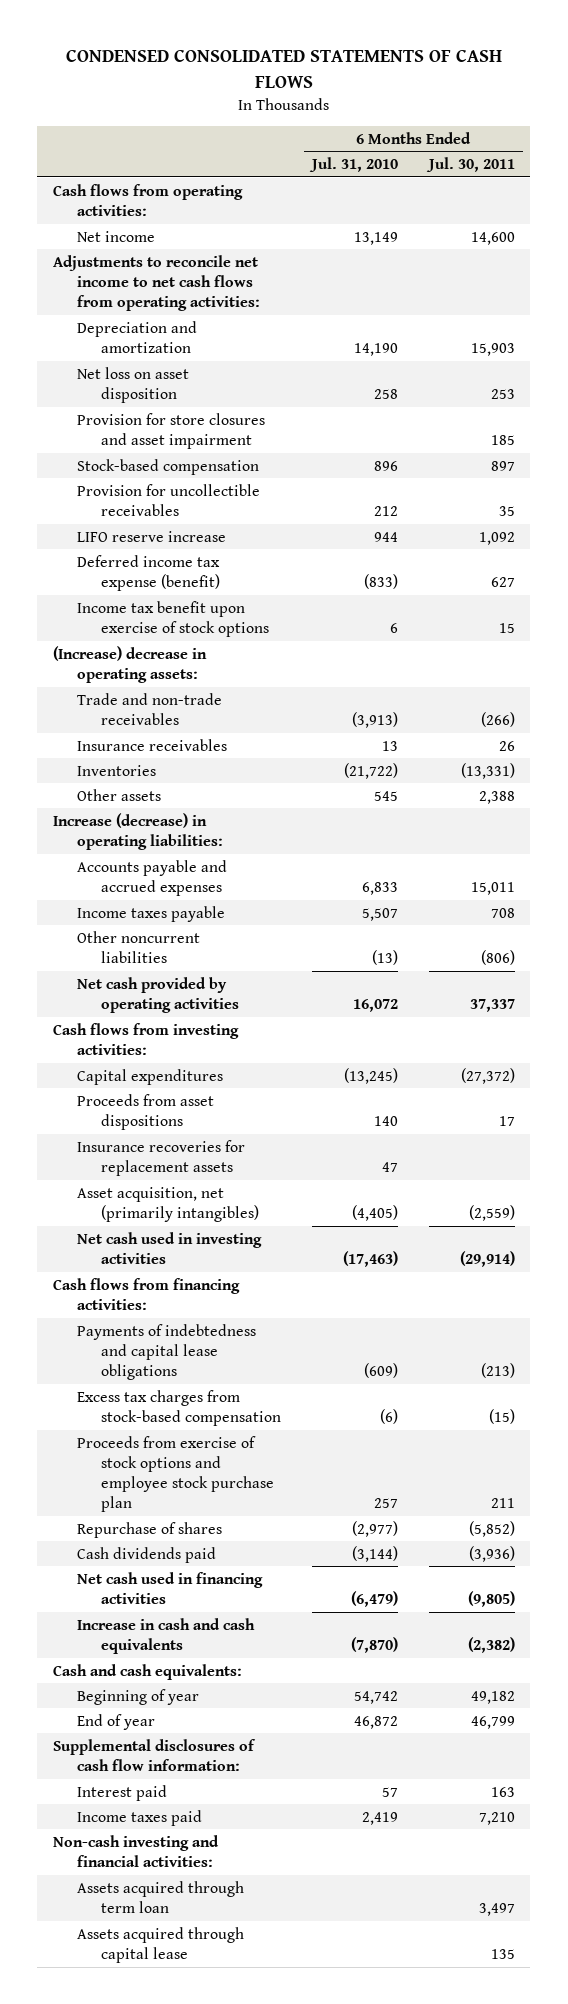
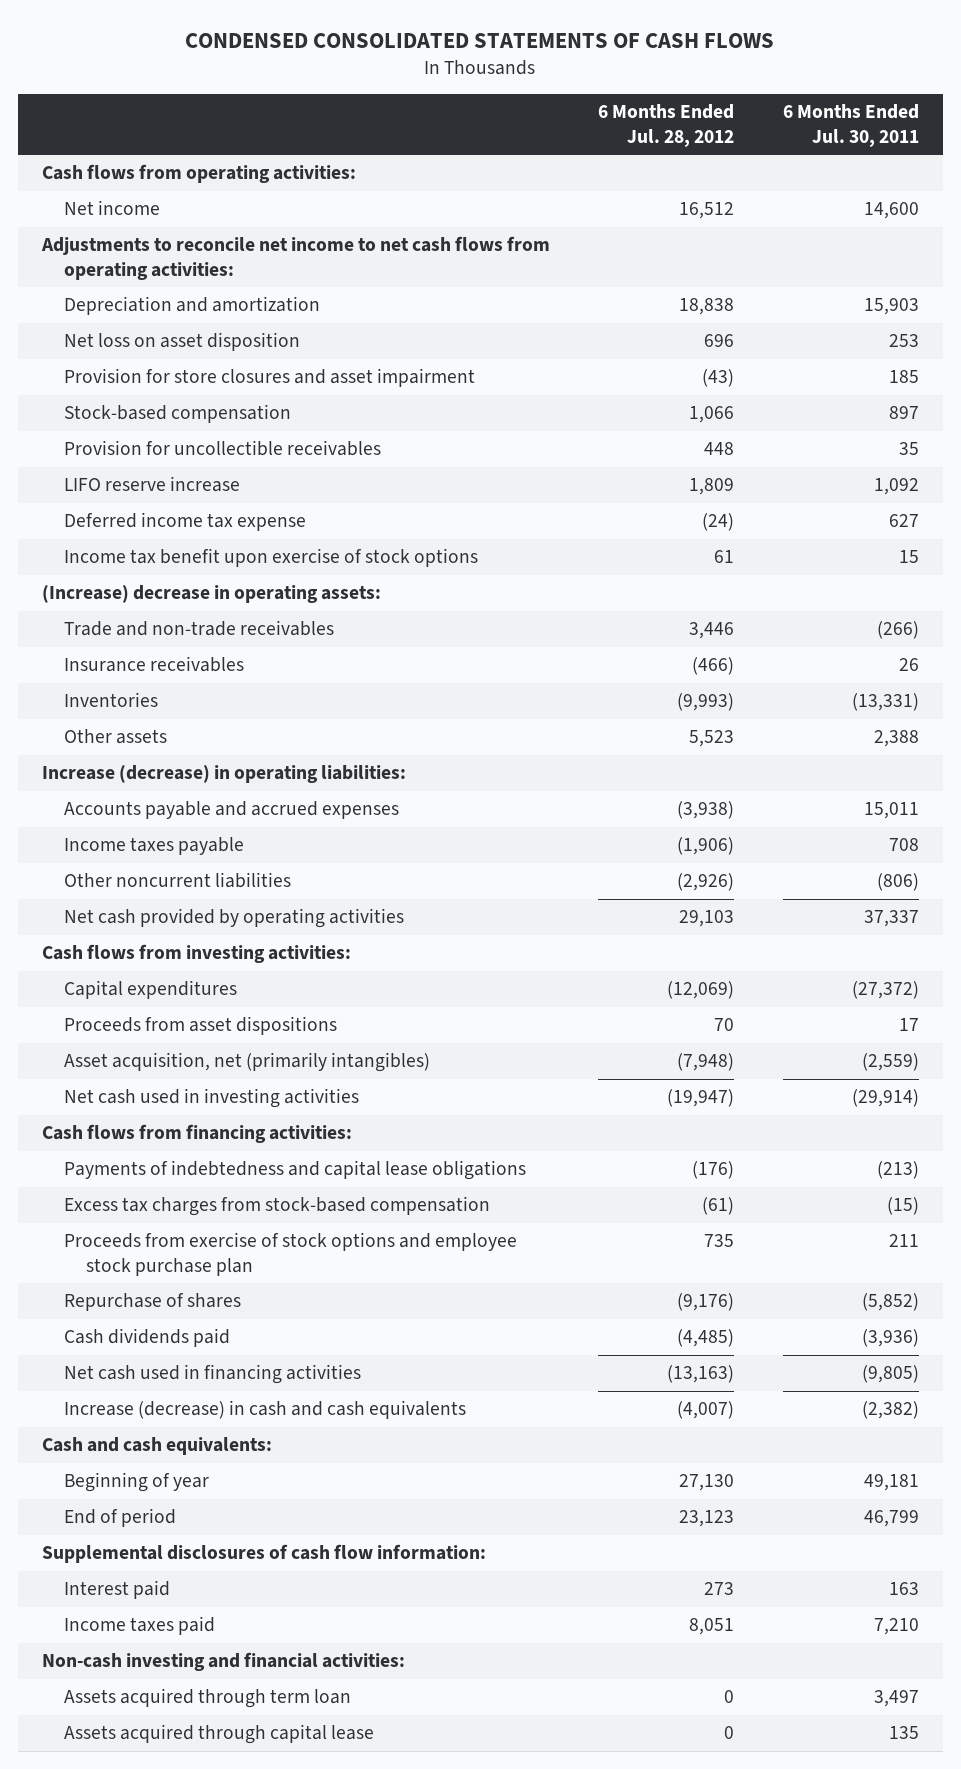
- | 6 Months Ended Jul. 31, 2010 | 6 Months Ended Jul. 30, 2011
+ | 6 Months Ended Jul. 28, 2012 | 6 Months Ended Jul. 30, 2011
- Deferred income tax expense (benefit) | (833) | 627
+ Deferred income tax expense | (24) | 627
- Insurance recoveries for replacement assets | 47 |
- Increase in cash and cash equivalents | (7,870) | (2,382)
+ Increase (decrease) in cash and cash equivalents | (4,007) | (2,382)
- Beginning of year | 54,742 | 49,182
- End of year | 46,872 | 46,799
+ Beginning of year | 27,130 | 49,181
+ End of period | 23,123 | 46,799

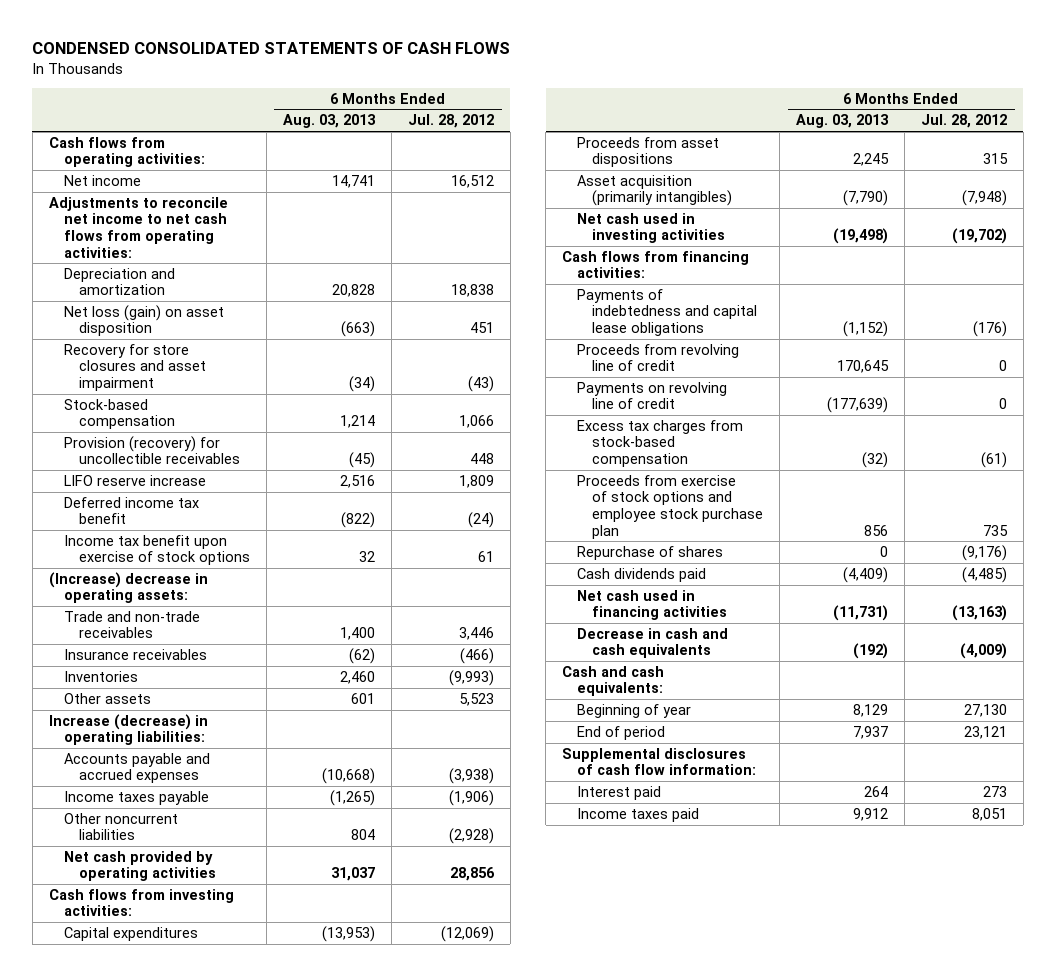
- | 6 Months Ended Jul. 28, 2012 | 6 Months Ended Jul. 30, 2011
+ | 6 Months Ended Aug. 03, 2013 | 6 Months Ended Jul. 28, 2012
- Net loss on asset disposition | 696 | 253
- Provision for store closures and asset impairment | (43) | 185
+ Net loss (gain) on asset disposition | (663) | 451
+ Recovery for store closures and asset impairment | (34) | (43)
- Provision for uncollectible receivables | 448 | 35
+ Provision (recovery) for uncollectible receivables | (45) | 448
- Deferred income tax expense | (24) | 627
+ Deferred income tax benefit | (822) | (24)
- Other noncurrent liabilities | (2,926) | (806)
- Net cash provided by operating activities | 29,103 | 37,337
+ Other noncurrent liabilities | 804 | (2,928)
+ Net cash provided by operating activities | 31,037 | 28,856
- Proceeds from asset dispositions | 70 | 17
- Asset acquisition, net (primarily intangibles) | (7,948) | (2,559)
- Net cash used in investing activities | (19,947) | (29,914)
+ Proceeds from asset dispositions | 2,245 | 315
+ Asset acquisition (primarily intangibles) | (7,790) | (7,948)
+ Net cash used in investing activities | (19,498) | (19,702)
+ Proceeds from revolving line of credit | 170,645 | 0
+ Payments on revolving line of credit | (177,639) | 0
- Increase (decrease) in cash and cash equivalents | (4,007) | (2,382)
+ Decrease in cash and cash equivalents | (192) | (4,009)
- End of period | 23,123 | 46,799
+ End of period | 7,937 | 23,121
- Non-cash investing and financial activities:
- Assets acquired through term loan | 0 | 3,497
- Assets acquired through capital lease | 0 | 135

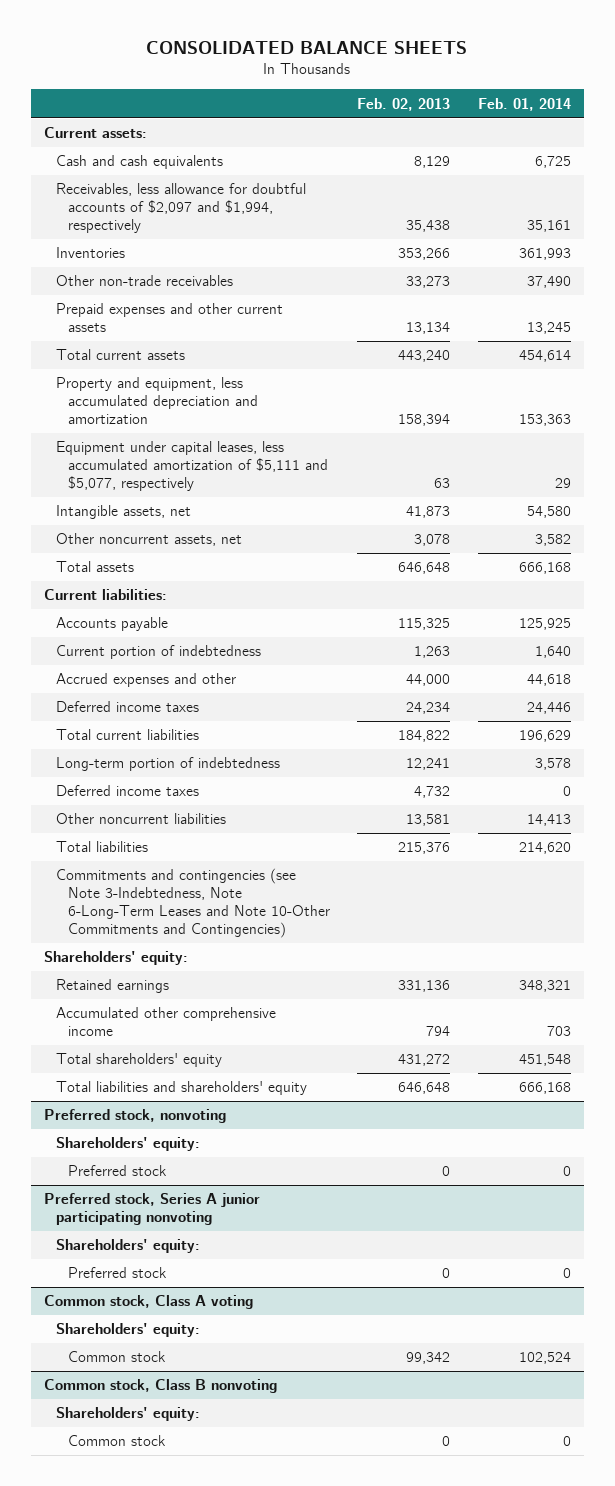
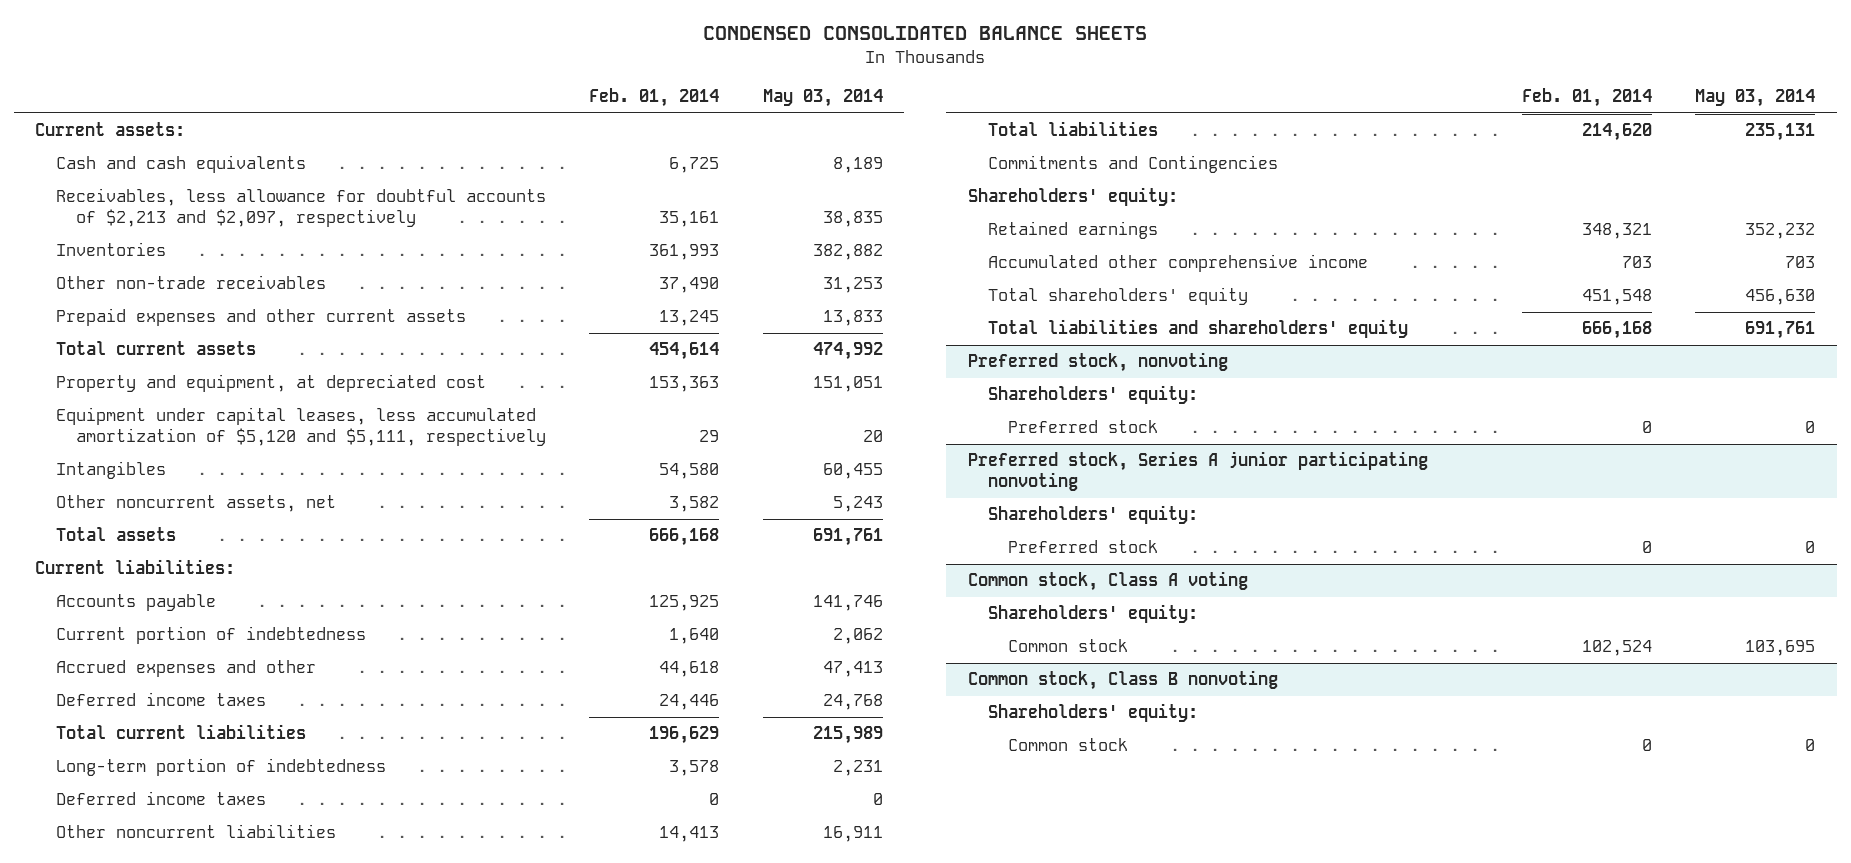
- CONSOLIDATED BALANCE SHEETS
+ CONDENSED CONSOLIDATED BALANCE SHEETS
- | Feb. 02, 2013 | Feb. 01, 2014
+ | Feb. 01, 2014 | May 03, 2014
- Receivables, less allowance for doubtful accounts of $2,097 and $1,994, respectively | 35,438 | 35,161
+ Receivables, less allowance for doubtful accounts of $2,213 and $2,097, respectively | 35,161 | 38,835
- Property and equipment, less accumulated depreciation and amortization | 158,394 | 153,363
- Equipment under capital leases, less accumulated amortization of $5,111 and $5,077, respectively | 63 | 29
- Intangible assets, net | 41,873 | 54,580
+ Property and equipment, at depreciated cost | 153,363 | 151,051
+ Equipment under capital leases, less accumulated amortization of $5,120 and $5,111, respectively | 29 | 20
+ Intangibles | 54,580 | 60,455
- Commitments and contingencies (see Note 3-Indebtedness, Note 6-Long-Term Leases and Note 10-Other Commitments and Contingencies)
+ Commitments and Contingencies

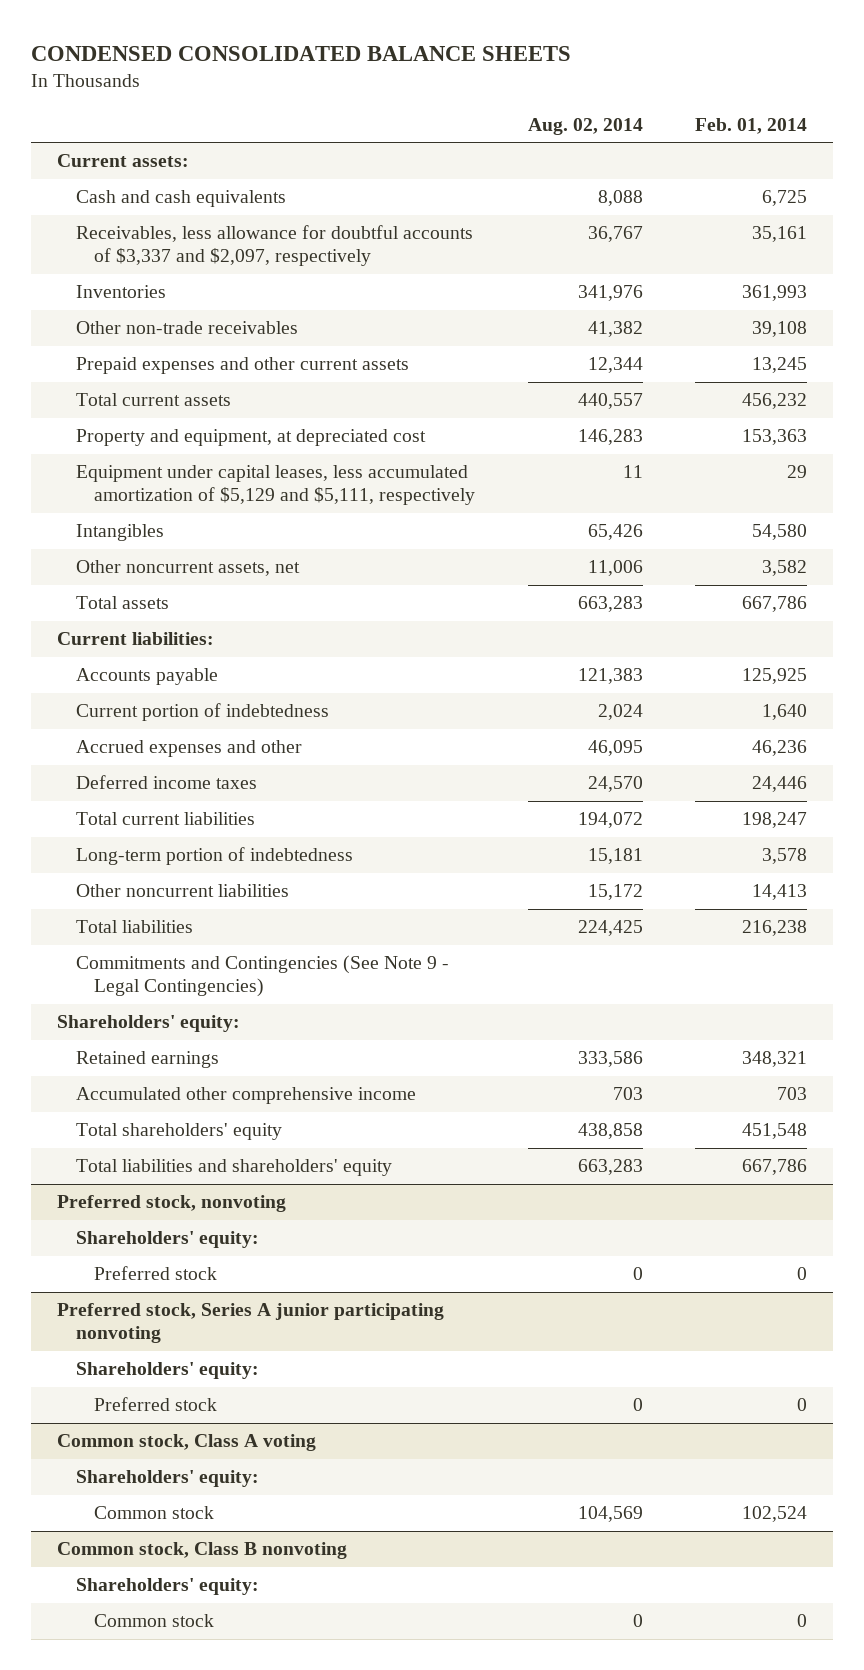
- | Feb. 01, 2014 | May 03, 2014
+ | Aug. 02, 2014 | Feb. 01, 2014
- Receivables, less allowance for doubtful accounts of $2,213 and $2,097, respectively | 35,161 | 38,835
+ Receivables, less allowance for doubtful accounts of $3,337 and $2,097, respectively | 36,767 | 35,161
- Other non-trade receivables | 37,490 | 31,253
+ Other non-trade receivables | 41,382 | 39,108
- Total current assets | 454,614 | 474,992
+ Total current assets | 440,557 | 456,232
- Equipment under capital leases, less accumulated amortization of $5,120 and $5,111, respectively | 29 | 20
+ Equipment under capital leases, less accumulated amortization of $5,129 and $5,111, respectively | 11 | 29
- Total assets | 666,168 | 691,761
+ Total assets | 663,283 | 667,786
- Accrued expenses and other | 44,618 | 47,413
+ Accrued expenses and other | 46,095 | 46,236
- Total current liabilities | 196,629 | 215,989
+ Total current liabilities | 194,072 | 198,247
- Deferred income taxes | 0 | 0
- Total liabilities | 214,620 | 235,131
- Commitments and Contingencies
+ Total liabilities | 224,425 | 216,238
+ Commitments and Contingencies (See Note 9 - Legal Contingencies)
- Total liabilities and shareholders' equity | 666,168 | 691,761
+ Total liabilities and shareholders' equity | 663,283 | 667,786

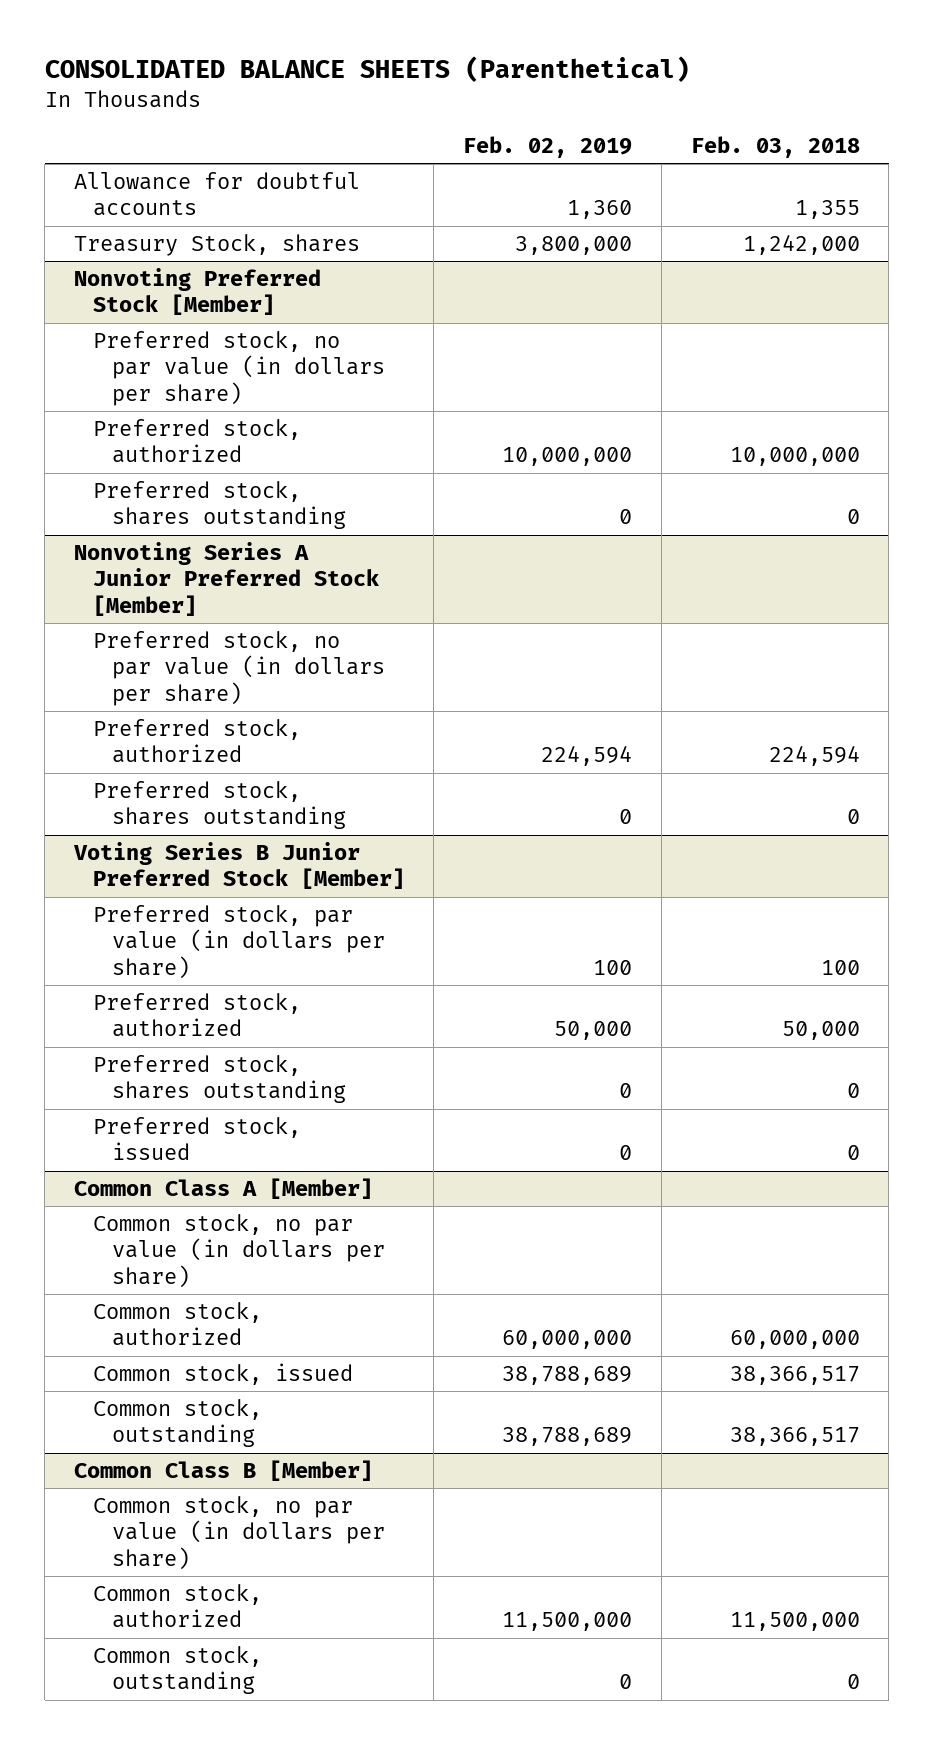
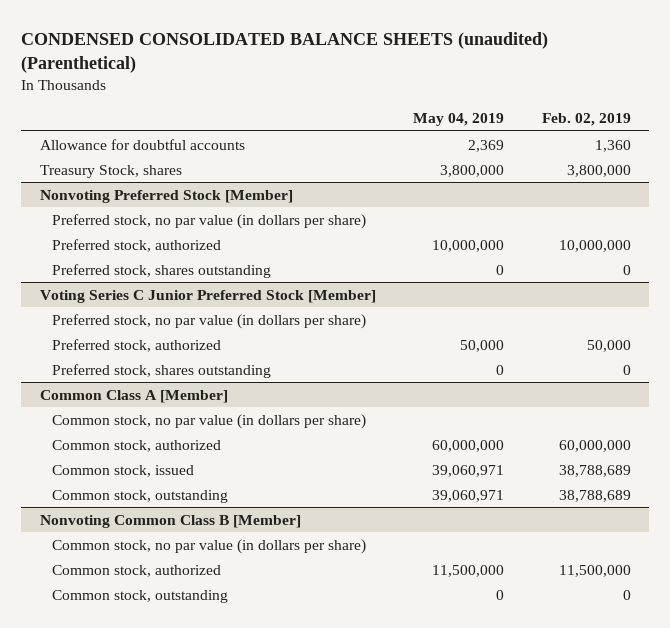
- CONSOLIDATED BALANCE SHEETS (Parenthetical)
+ CONDENSED CONSOLIDATED BALANCE SHEETS (unaudited) (Parenthetical)
- | Feb. 02, 2019 | Feb. 03, 2018
+ | May 04, 2019 | Feb. 02, 2019
- Nonvoting Series A Junior Preferred Stock [Member]
+ Voting Series C Junior Preferred Stock [Member]
- Preferred stock, authorized | 224,594 | 224,594
- Preferred stock, shares outstanding | 0 | 0
- Voting Series B Junior Preferred Stock [Member]
- Preferred stock, par value (in dollars per share) | 100 | 100
- Preferred stock, issued | 0 | 0
- Common Class B [Member]
+ Nonvoting Common Class B [Member]

